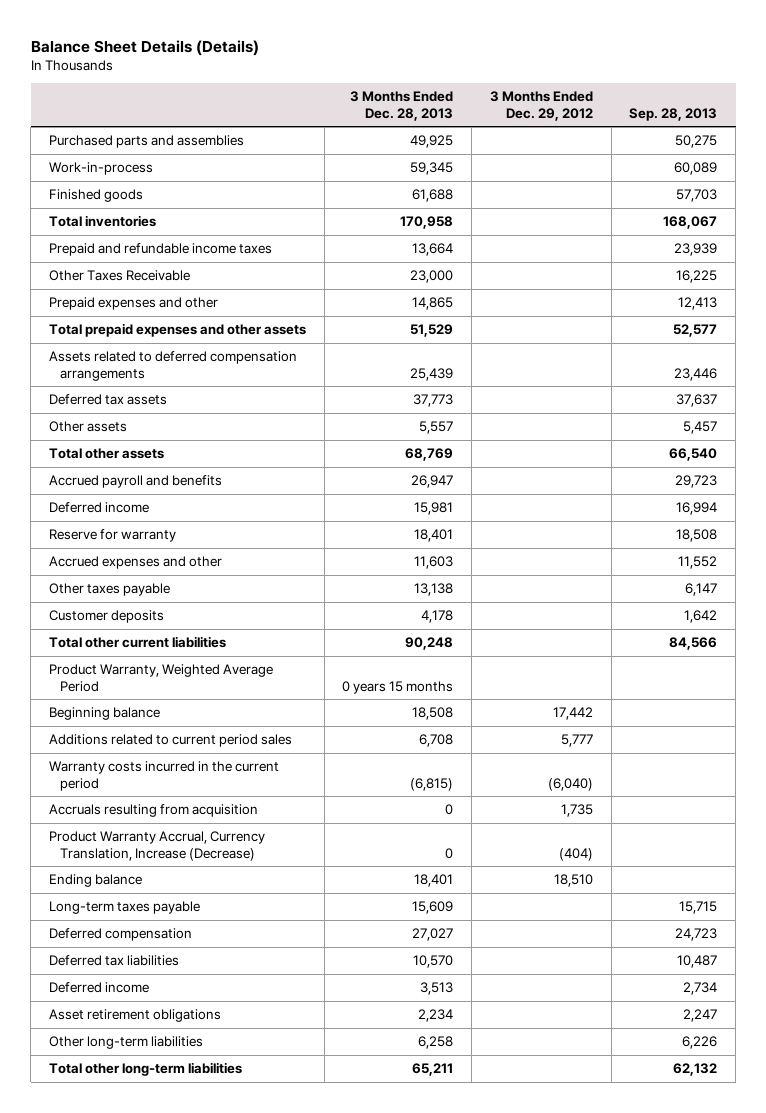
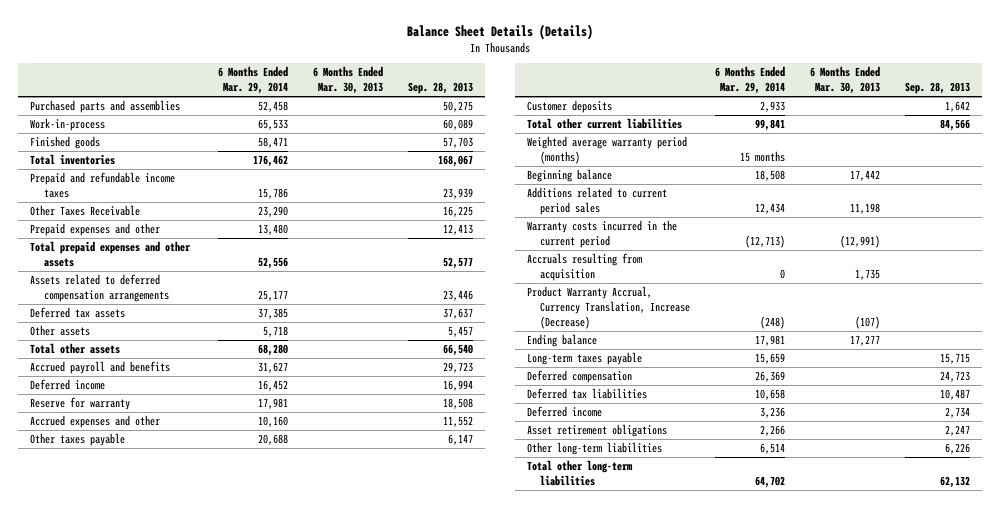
- | 3 Months Ended Dec. 28, 2013 | 3 Months Ended Dec. 29, 2012 | Sep. 28, 2013
+ | 6 Months Ended Mar. 29, 2014 | 6 Months Ended Mar. 30, 2013 | Sep. 28, 2013
- Product Warranty, Weighted Average Period | 0 years 15 months | |
+ Weighted average warranty period (months) | 15 months | |

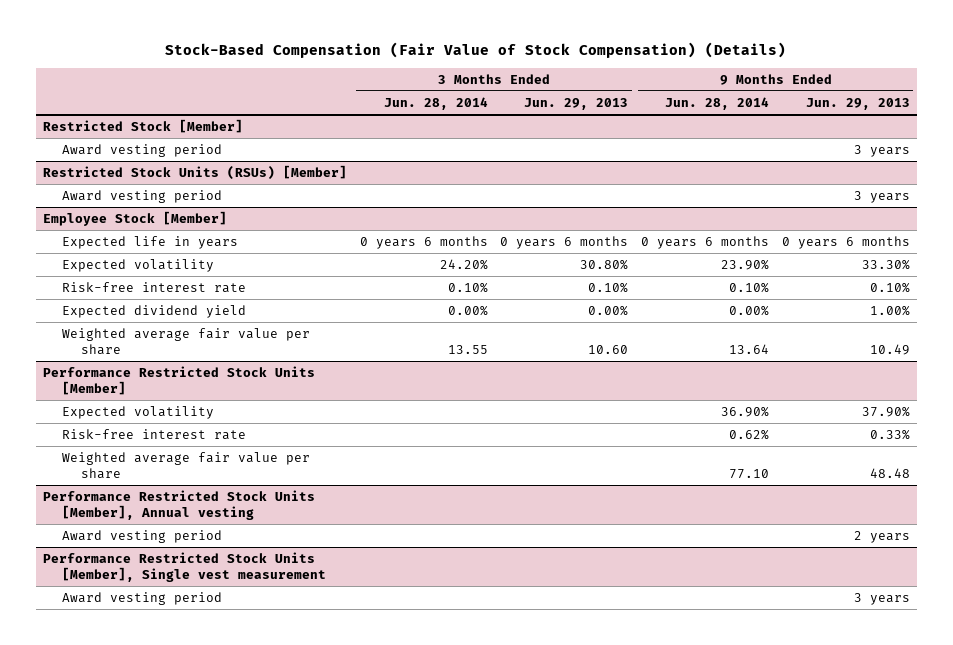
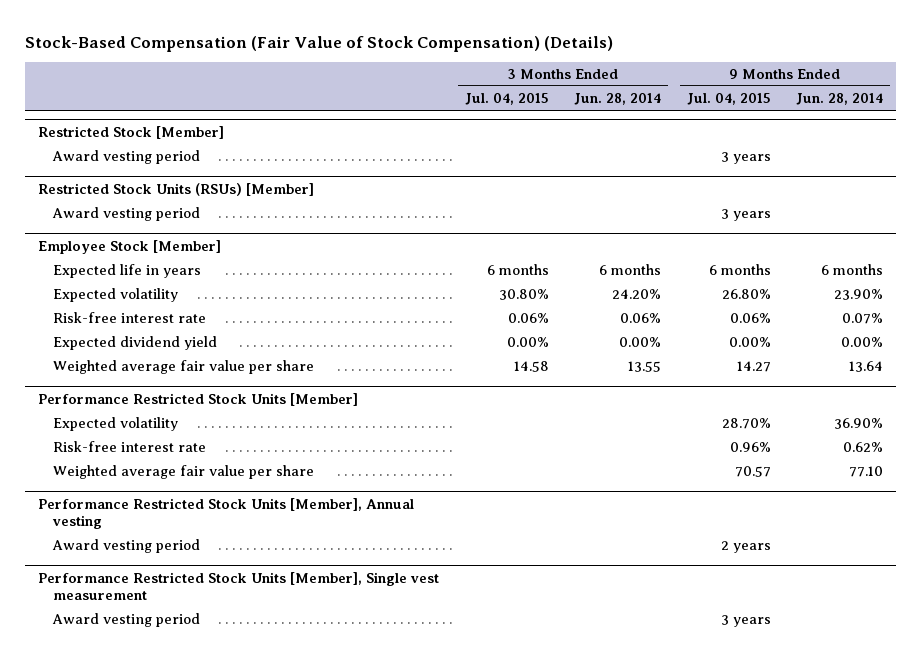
- | 3 Months Ended Jun. 28, 2014 | 3 Months Ended Jun. 29, 2013 | 9 Months Ended Jun. 28, 2014 | 9 Months Ended Jun. 29, 2013
+ | 3 Months Ended Jul. 04, 2015 | 3 Months Ended Jun. 28, 2014 | 9 Months Ended Jul. 04, 2015 | 9 Months Ended Jun. 28, 2014
@ Employee Stock [Member]
- Expected life in years | 0 years 6 months | 0 years 6 months | 0 years 6 months | 0 years 6 months
+ Expected life in years | 6 months | 6 months | 6 months | 6 months
- Risk-free interest rate | 0.10% | 0.10% | 0.10% | 0.10%
+ Risk-free interest rate | 0.06% | 0.06% | 0.06% | 0.07%

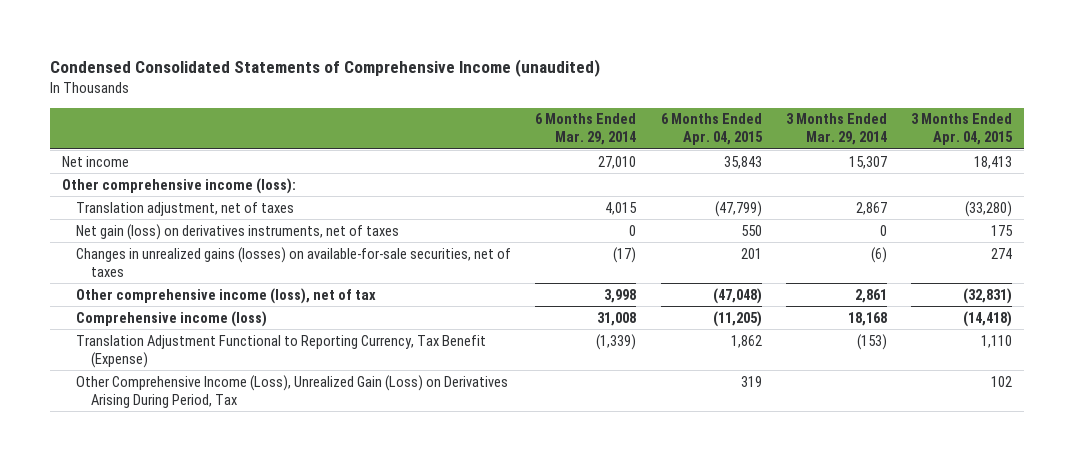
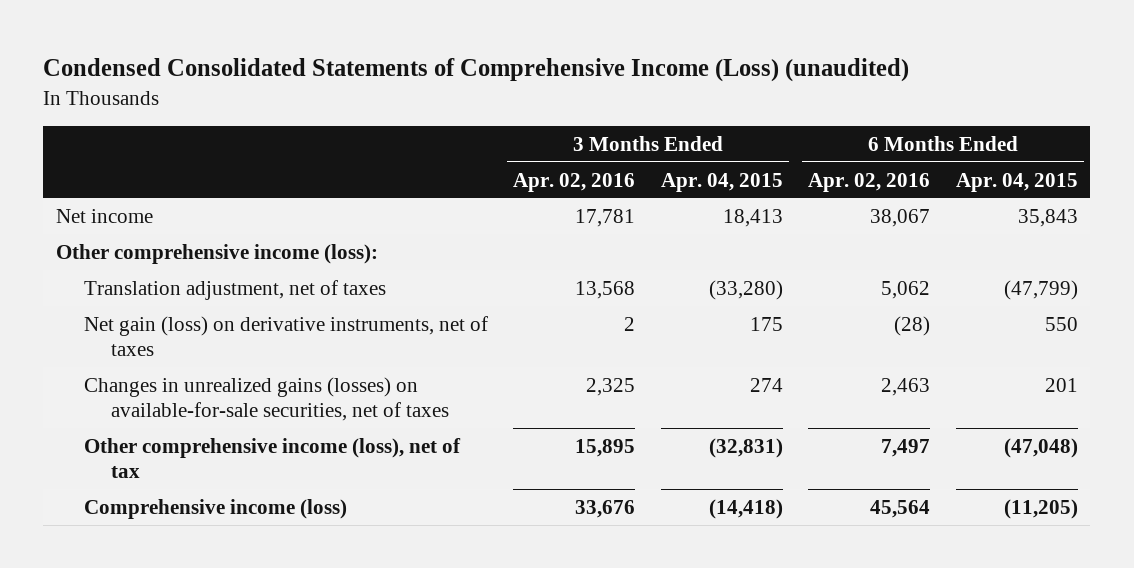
- Condensed Consolidated Statements of Comprehensive Income (unaudited)
+ Condensed Consolidated Statements of Comprehensive Income (Loss) (unaudited)
- | 6 Months Ended Mar. 29, 2014 | 6 Months Ended Apr. 04, 2015 | 3 Months Ended Mar. 29, 2014 | 3 Months Ended Apr. 04, 2015
+ | 3 Months Ended Apr. 02, 2016 | 3 Months Ended Apr. 04, 2015 | 6 Months Ended Apr. 02, 2016 | 6 Months Ended Apr. 04, 2015
- Net gain (loss) on derivatives instruments, net of taxes | 0 | 550 | 0 | 175
+ Net gain (loss) on derivative instruments, net of taxes | 2 | 175 | (28) | 550
- Translation Adjustment Functional to Reporting Currency, Tax Benefit (Expense) | (1,339) | 1,862 | (153) | 1,110
- Other Comprehensive Income (Loss), Unrealized Gain (Loss) on Derivatives Arising During Period, Tax | | 319 | | 102

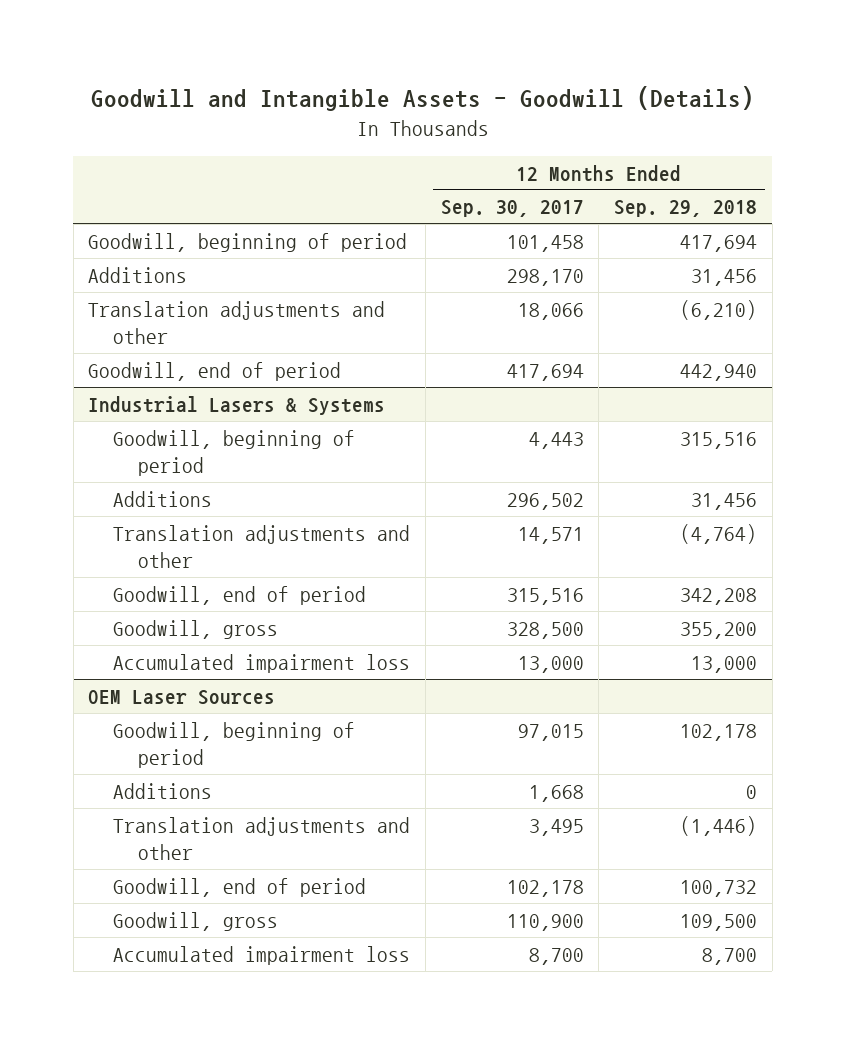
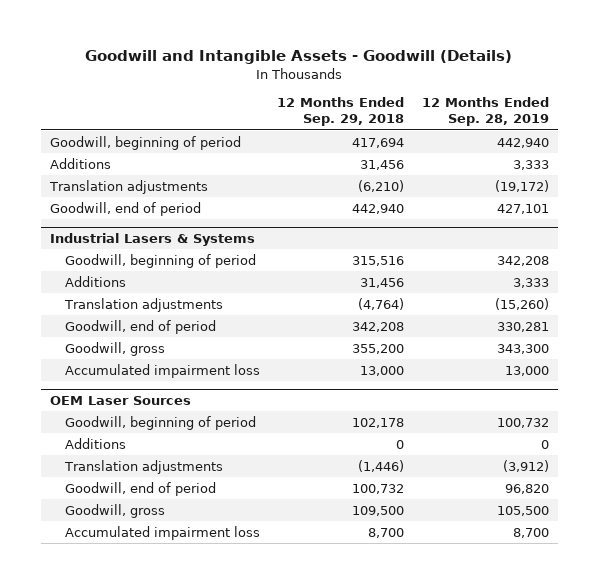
- | 12 Months Ended Sep. 30, 2017 | 12 Months Ended Sep. 29, 2018
+ | 12 Months Ended Sep. 29, 2018 | 12 Months Ended Sep. 28, 2019
- Translation adjustments and other | 18,066 | (6,210)
+ Translation adjustments | (6,210) | (19,172)
@ Industrial Lasers & Systems
- Translation adjustments and other | 14,571 | (4,764)
+ Translation adjustments | (4,764) | (15,260)
@ OEM Laser Sources
- Translation adjustments and other | 3,495 | (1,446)
+ Translation adjustments | (1,446) | (3,912)

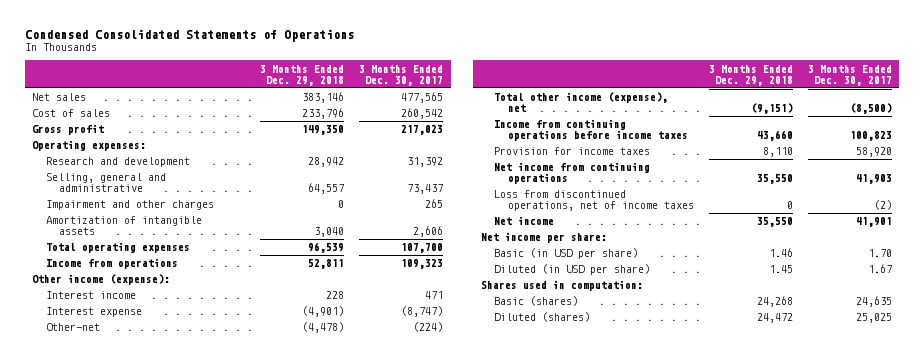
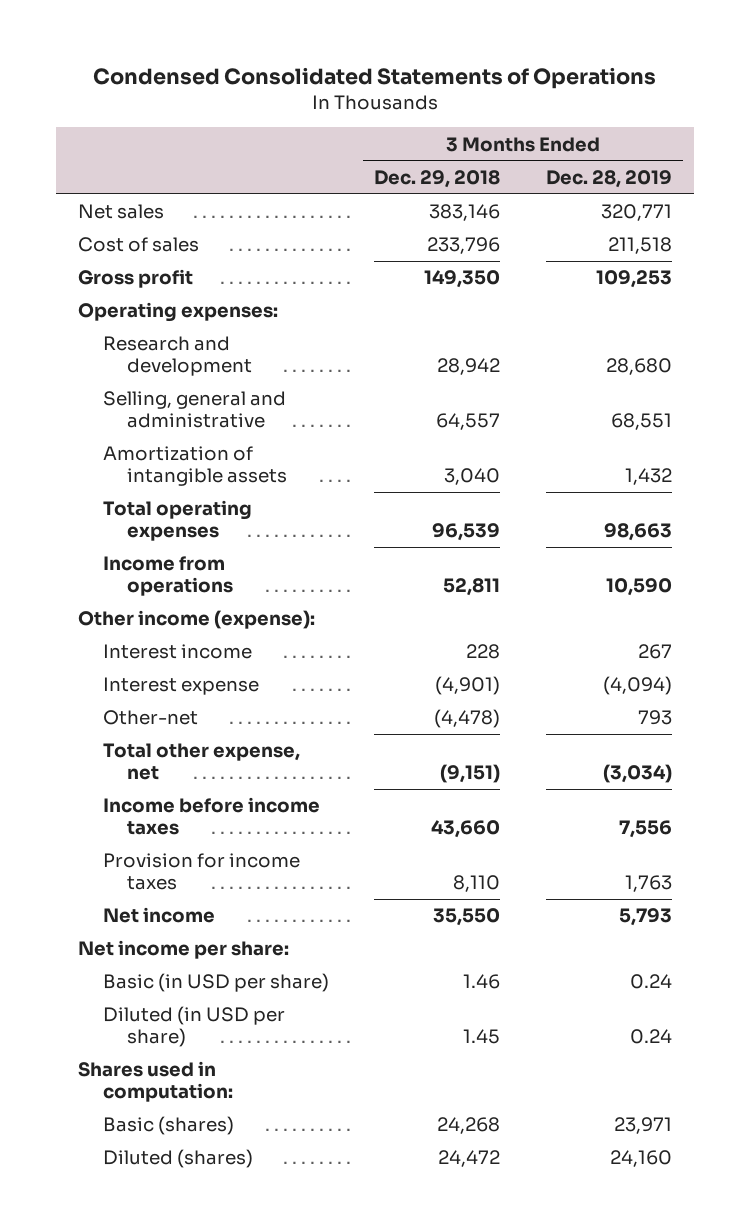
- | 3 Months Ended Dec. 29, 2018 | 3 Months Ended Dec. 30, 2017
+ | 3 Months Ended Dec. 29, 2018 | 3 Months Ended Dec. 28, 2019
- Impairment and other charges | 0 | 265
- Total other income (expense), net | (9,151) | (8,500)
- Income from continuing operations before income taxes | 43,660 | 100,823
+ Total other expense, net | (9,151) | (3,034)
+ Income before income taxes | 43,660 | 7,556
- Net income from continuing operations | 35,550 | 41,903
- Loss from discontinued operations, net of income taxes | 0 | (2)

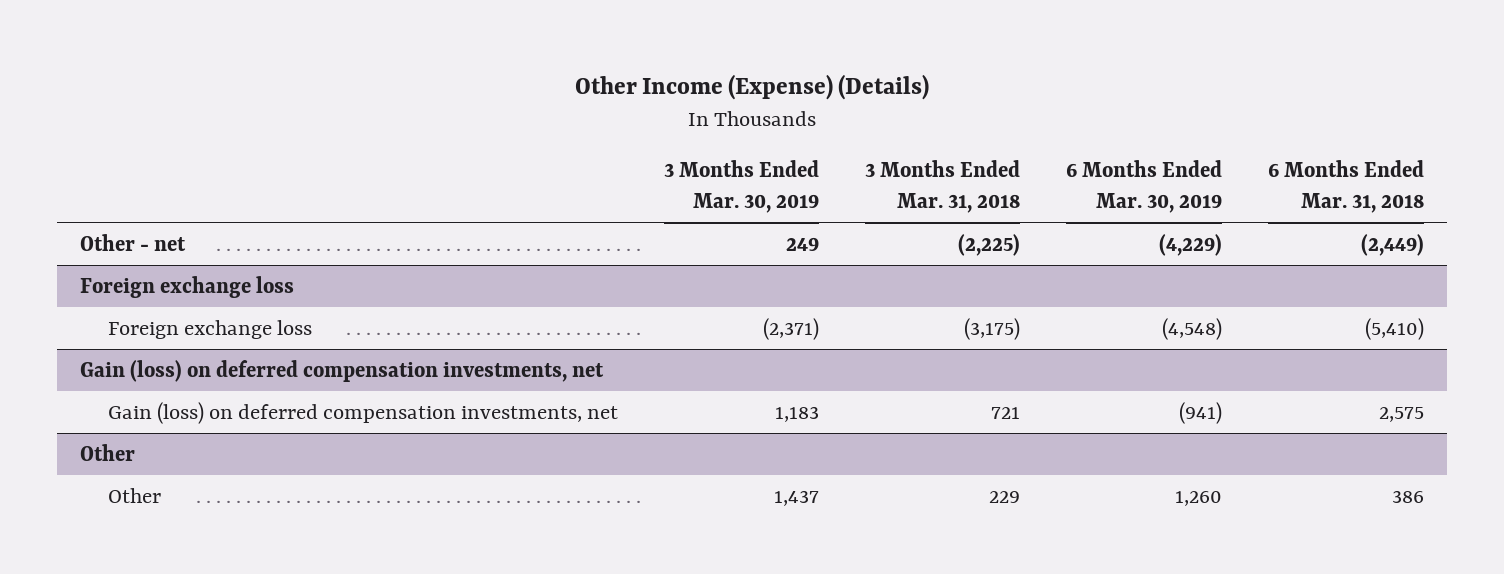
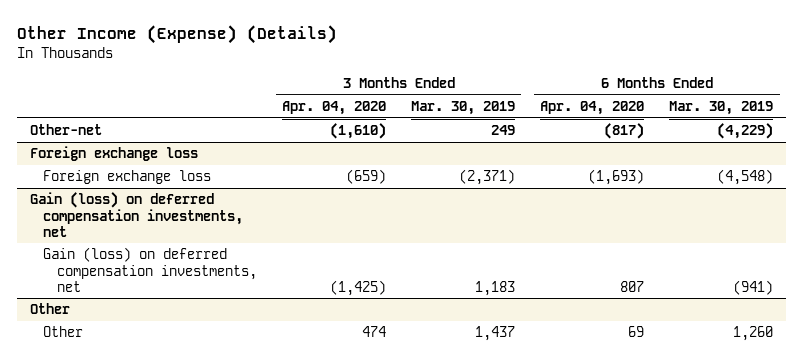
- | 3 Months Ended Mar. 30, 2019 | 3 Months Ended Mar. 31, 2018 | 6 Months Ended Mar. 30, 2019 | 6 Months Ended Mar. 31, 2018
+ | 3 Months Ended Apr. 04, 2020 | 3 Months Ended Mar. 30, 2019 | 6 Months Ended Apr. 04, 2020 | 6 Months Ended Mar. 30, 2019
- Other - net | 249 | (2,225) | (4,229) | (2,449)
+ Other-net | (1,610) | 249 | (817) | (4,229)

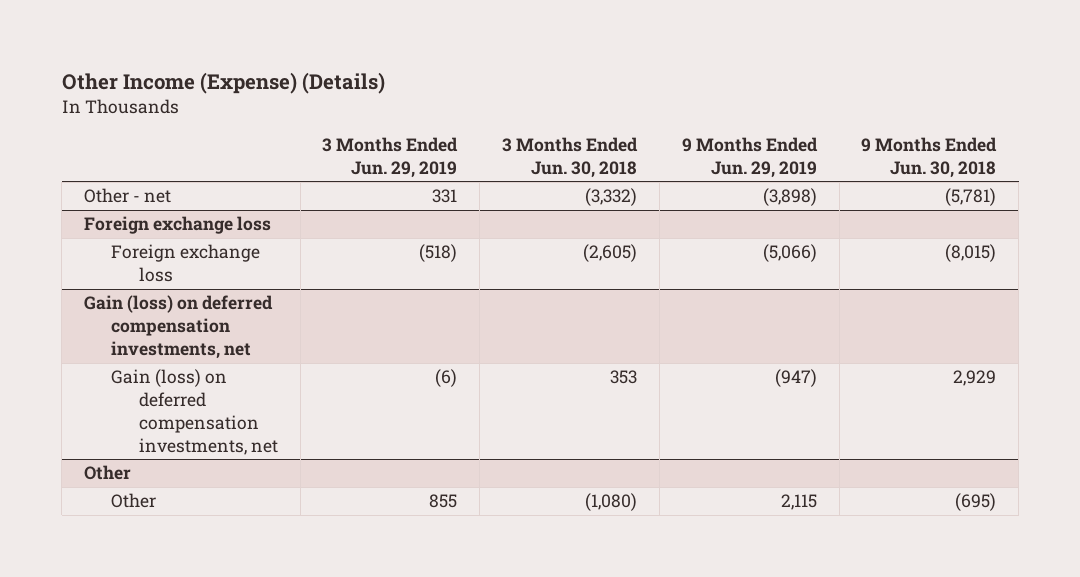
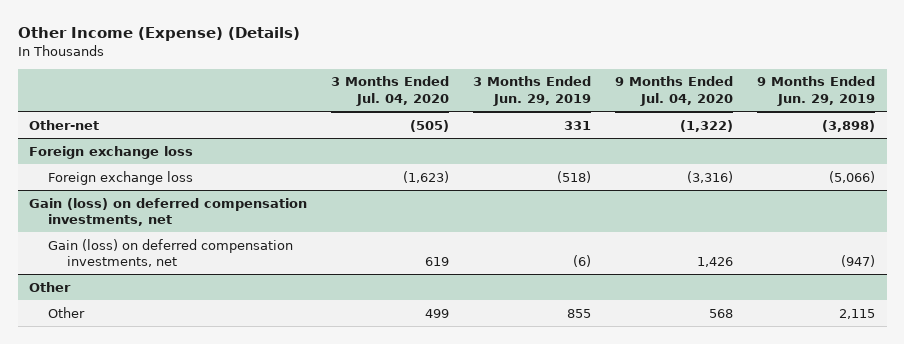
- | 3 Months Ended Jun. 29, 2019 | 3 Months Ended Jun. 30, 2018 | 9 Months Ended Jun. 29, 2019 | 9 Months Ended Jun. 30, 2018
+ | 3 Months Ended Jul. 04, 2020 | 3 Months Ended Jun. 29, 2019 | 9 Months Ended Jul. 04, 2020 | 9 Months Ended Jun. 29, 2019
- Other - net | 331 | (3,332) | (3,898) | (5,781)
+ Other-net | (505) | 331 | (1,322) | (3,898)

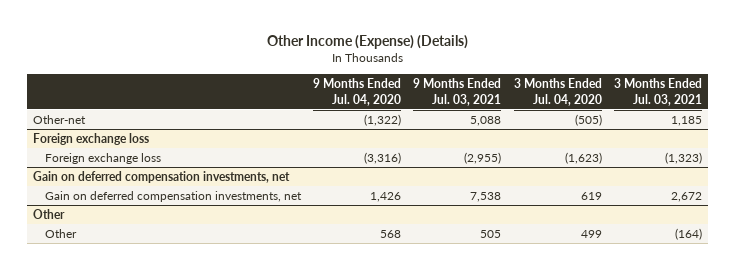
- | 3 Months Ended Jul. 04, 2020 | 3 Months Ended Jun. 29, 2019 | 9 Months Ended Jul. 04, 2020 | 9 Months Ended Jun. 29, 2019
+ | 9 Months Ended Jul. 04, 2020 | 9 Months Ended Jul. 03, 2021 | 3 Months Ended Jul. 04, 2020 | 3 Months Ended Jul. 03, 2021
- Gain (loss) on deferred compensation investments, net
- Gain (loss) on deferred compensation investments, net | 619 | (6) | 1,426 | (947)
+ Gain on deferred compensation investments, net
+ Gain on deferred compensation investments, net | 1,426 | 7,538 | 619 | 2,672

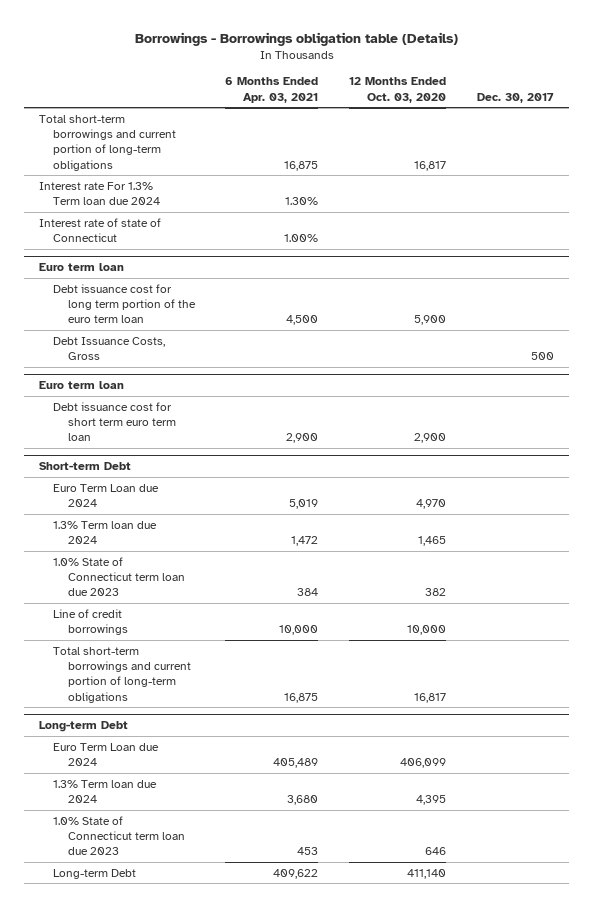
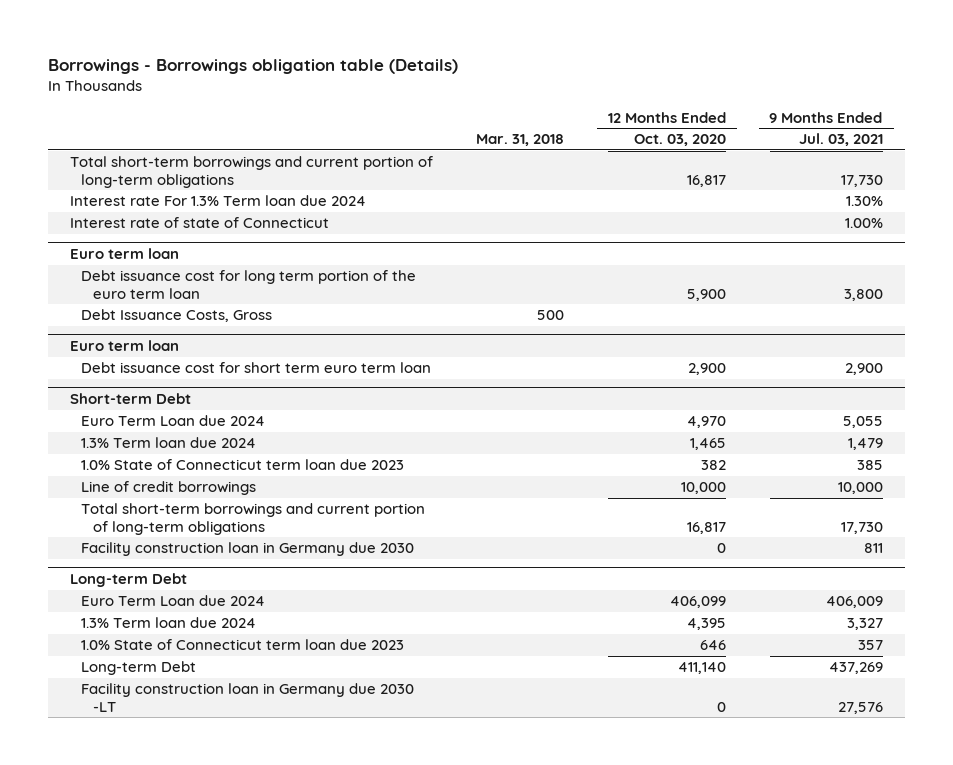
- | 6 Months Ended Apr. 03, 2021 | 12 Months Ended Oct. 03, 2020 | Dec. 30, 2017
+ | Mar. 31, 2018 | 12 Months Ended Oct. 03, 2020 | 9 Months Ended Jul. 03, 2021
@ Short-term Debt
+ Facility construction loan in Germany due 2030 | | 0 | 811
@ Long-term Debt
+ Facility construction loan in Germany due 2030 -LT | | 0 | 27,576

